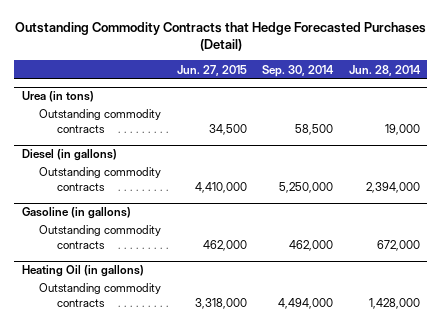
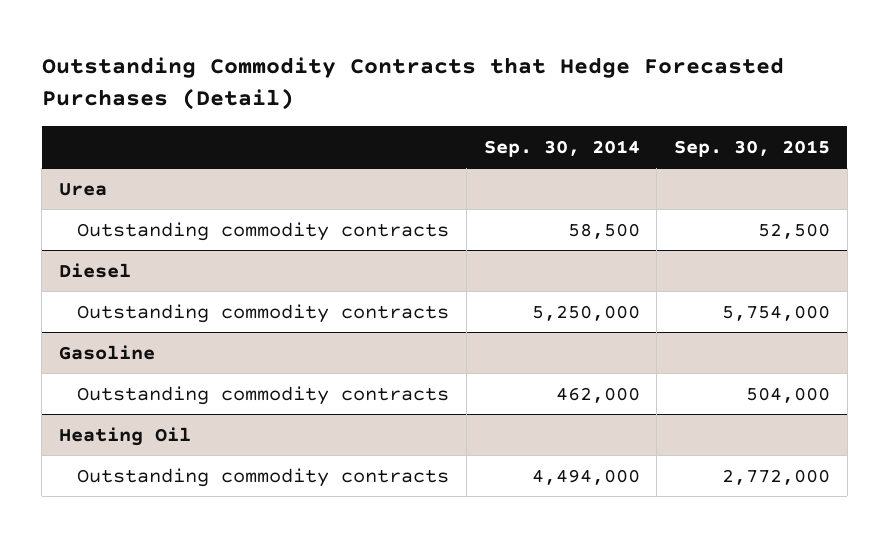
- | Jun. 27, 2015 | Sep. 30, 2014 | Jun. 28, 2014
+ | Sep. 30, 2014 | Sep. 30, 2015
- Urea (in tons)
+ Urea
- Diesel (in gallons)
+ Diesel
- Gasoline (in gallons)
+ Gasoline
- Heating Oil (in gallons)
+ Heating Oil

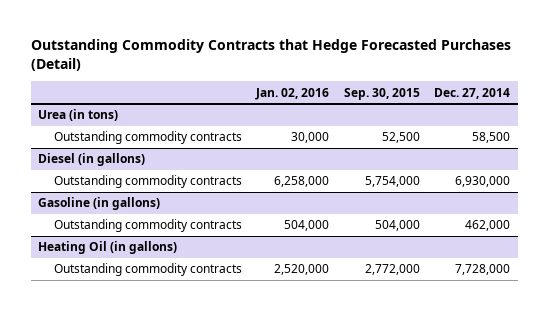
- | Sep. 30, 2014 | Sep. 30, 2015
+ | Jan. 02, 2016 | Sep. 30, 2015 | Dec. 27, 2014
- Urea
+ Urea (in tons)
- Diesel
+ Diesel (in gallons)
- Gasoline
+ Gasoline (in gallons)
- Heating Oil
+ Heating Oil (in gallons)

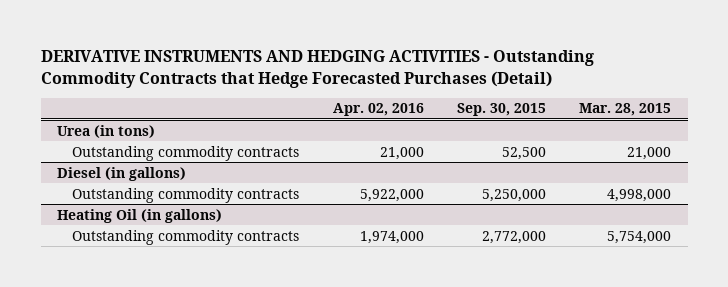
- Outstanding Commodity Contracts that Hedge Forecasted Purchases (Detail)
+ DERIVATIVE INSTRUMENTS AND HEDGING ACTIVITIES - Outstanding Commodity Contracts that Hedge Forecasted Purchases (Detail)
- | Jan. 02, 2016 | Sep. 30, 2015 | Dec. 27, 2014
+ | Apr. 02, 2016 | Sep. 30, 2015 | Mar. 28, 2015
@ Diesel (in gallons)
- Outstanding commodity contracts | 6,258,000 | 5,754,000 | 6,930,000
- Gasoline (in gallons)
- Outstanding commodity contracts | 504,000 | 504,000 | 462,000
@ Diesel (in gallons)
+ Outstanding commodity contracts | 5,922,000 | 5,250,000 | 4,998,000

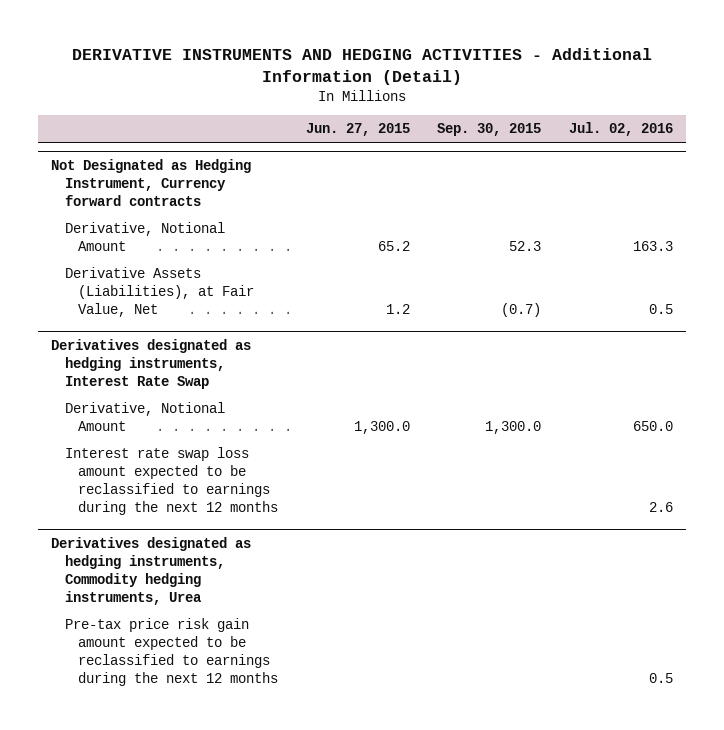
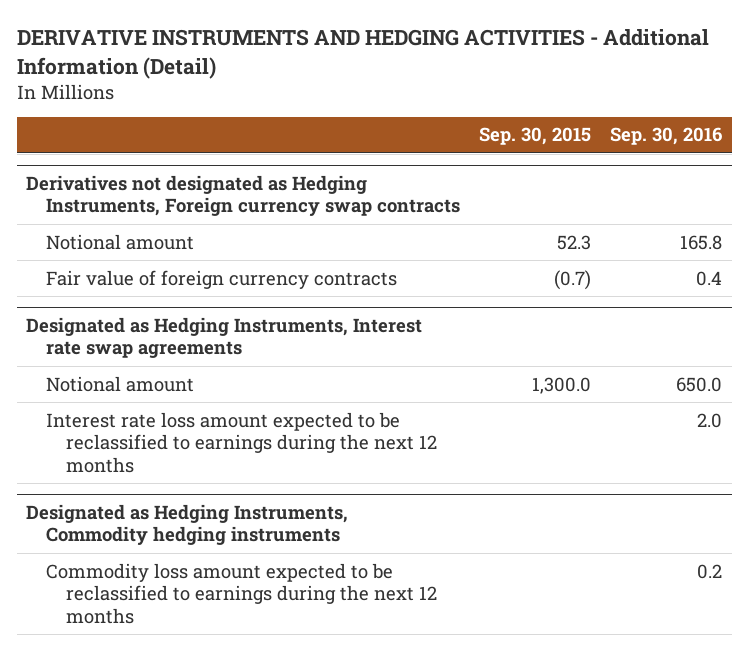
- | Jun. 27, 2015 | Sep. 30, 2015 | Jul. 02, 2016
+ | Sep. 30, 2015 | Sep. 30, 2016
- Not Designated as Hedging Instrument, Currency forward contracts
- Derivative, Notional Amount | 65.2 | 52.3 | 163.3
- Derivative Assets (Liabilities), at Fair Value, Net | 1.2 | (0.7) | 0.5
- Derivatives designated as hedging instruments, Interest Rate Swap
- Derivative, Notional Amount | 1,300.0 | 1,300.0 | 650.0
- Interest rate swap loss amount expected to be reclassified to earnings during the next 12 months | | | 2.6
- Derivatives designated as hedging instruments, Commodity hedging instruments, Urea
- Pre-tax price risk gain amount expected to be reclassified to earnings during the next 12 months | | | 0.5
+ Derivatives not designated as Hedging Instruments, Foreign currency swap contracts
+ Notional amount | 52.3 | 165.8
+ Fair value of foreign currency contracts | (0.7) | 0.4
+ Designated as Hedging Instruments, Interest rate swap agreements
+ Notional amount | 1,300.0 | 650.0
+ Interest rate loss amount expected to be reclassified to earnings during the next 12 months | | 2.0
+ Designated as Hedging Instruments, Commodity hedging instruments
+ Commodity loss amount expected to be reclassified to earnings during the next 12 months | | 0.2

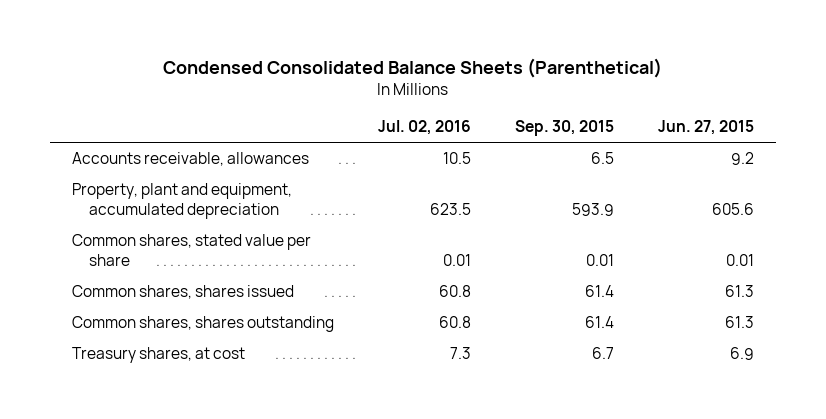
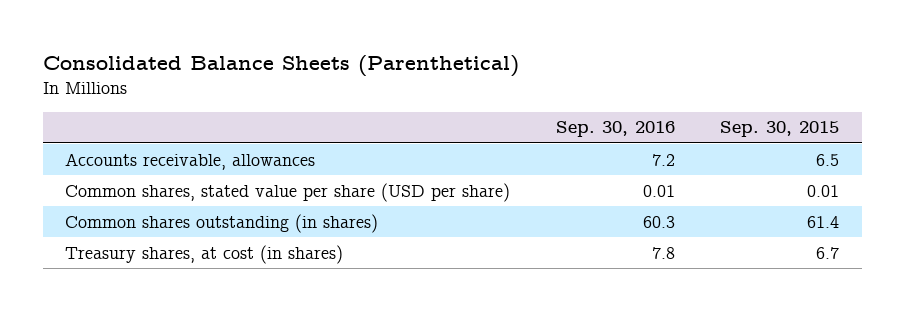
- Condensed Consolidated Balance Sheets (Parenthetical)
+ Consolidated Balance Sheets (Parenthetical)
- | Jul. 02, 2016 | Sep. 30, 2015 | Jun. 27, 2015
+ | Sep. 30, 2016 | Sep. 30, 2015
- Property, plant and equipment, accumulated depreciation | 623.5 | 593.9 | 605.6
- Common shares, stated value per share | 0.01 | 0.01 | 0.01
- Common shares, shares issued | 60.8 | 61.4 | 61.3
- Common shares, shares outstanding | 60.8 | 61.4 | 61.3
- Treasury shares, at cost | 7.3 | 6.7 | 6.9
+ Common shares, stated value per share (USD per share) | 0.01 | 0.01
+ Common shares outstanding (in shares) | 60.3 | 61.4
+ Treasury shares, at cost (in shares) | 7.8 | 6.7

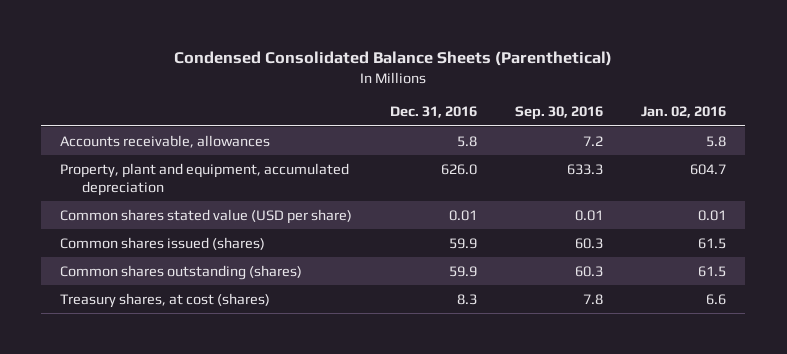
- Consolidated Balance Sheets (Parenthetical)
+ Condensed Consolidated Balance Sheets (Parenthetical)
- | Sep. 30, 2016 | Sep. 30, 2015
+ | Dec. 31, 2016 | Sep. 30, 2016 | Jan. 02, 2016
- Common shares, stated value per share (USD per share) | 0.01 | 0.01
- Common shares outstanding (in shares) | 60.3 | 61.4
- Treasury shares, at cost (in shares) | 7.8 | 6.7
+ Property, plant and equipment, accumulated depreciation | 626.0 | 633.3 | 604.7
+ Common shares stated value (USD per share) | 0.01 | 0.01 | 0.01
+ Common shares issued (shares) | 59.9 | 60.3 | 61.5
+ Common shares outstanding (shares) | 59.9 | 60.3 | 61.5
+ Treasury shares, at cost (shares) | 8.3 | 7.8 | 6.6

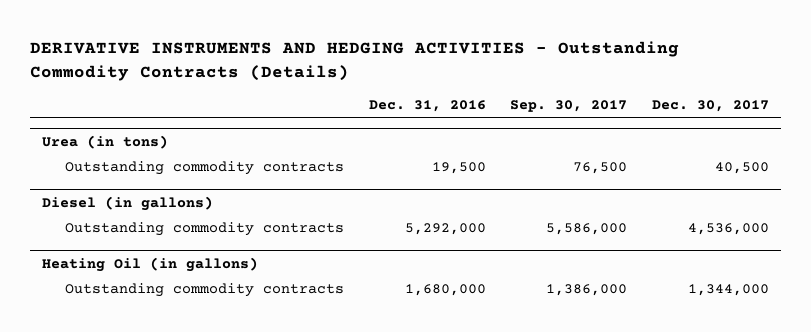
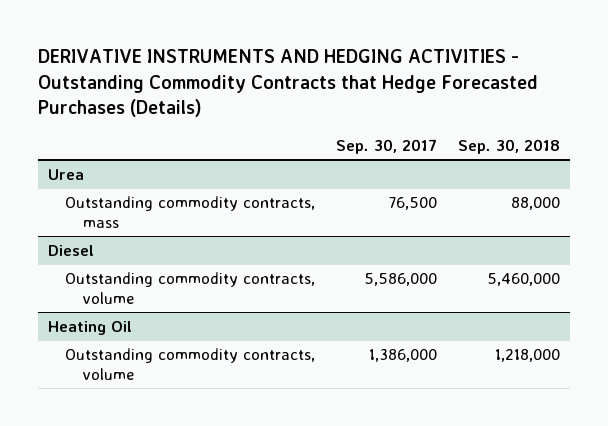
- DERIVATIVE INSTRUMENTS AND HEDGING ACTIVITIES - Outstanding Commodity Contracts (Details)
+ DERIVATIVE INSTRUMENTS AND HEDGING ACTIVITIES - Outstanding Commodity Contracts that Hedge Forecasted Purchases (Details)
- | Dec. 31, 2016 | Sep. 30, 2017 | Dec. 30, 2017
+ | Sep. 30, 2017 | Sep. 30, 2018
- Urea (in tons)
- Outstanding commodity contracts | 19,500 | 76,500 | 40,500
- Diesel (in gallons)
- Outstanding commodity contracts | 5,292,000 | 5,586,000 | 4,536,000
- Heating Oil (in gallons)
- Outstanding commodity contracts | 1,680,000 | 1,386,000 | 1,344,000
+ Urea
+ Outstanding commodity contracts, mass | 76,500 | 88,000
+ Diesel
+ Outstanding commodity contracts, volume | 5,586,000 | 5,460,000
+ Heating Oil
+ Outstanding commodity contracts, volume | 1,386,000 | 1,218,000

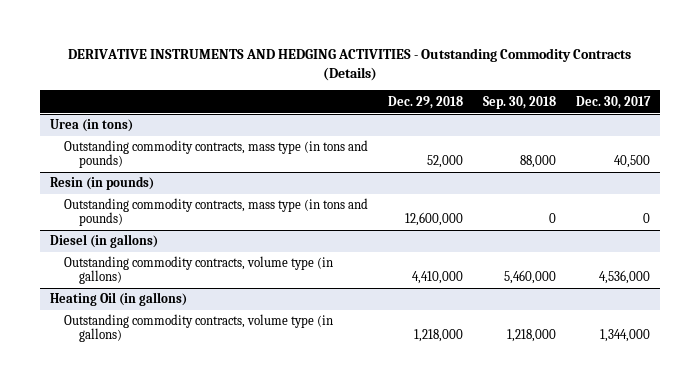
- DERIVATIVE INSTRUMENTS AND HEDGING ACTIVITIES - Outstanding Commodity Contracts that Hedge Forecasted Purchases (Details)
+ DERIVATIVE INSTRUMENTS AND HEDGING ACTIVITIES - Outstanding Commodity Contracts (Details)
- | Sep. 30, 2017 | Sep. 30, 2018
+ | Dec. 29, 2018 | Sep. 30, 2018 | Dec. 30, 2017
- Urea
- Outstanding commodity contracts, mass | 76,500 | 88,000
- Diesel
- Outstanding commodity contracts, volume | 5,586,000 | 5,460,000
- Heating Oil
- Outstanding commodity contracts, volume | 1,386,000 | 1,218,000
+ Urea (in tons)
+ Outstanding commodity contracts, mass type (in tons and pounds) | 52,000 | 88,000 | 40,500
+ Resin (in pounds)
+ Outstanding commodity contracts, mass type (in tons and pounds) | 12,600,000 | 0 | 0
+ Diesel (in gallons)
+ Outstanding commodity contracts, volume type (in gallons) | 4,410,000 | 5,460,000 | 4,536,000
+ Heating Oil (in gallons)
+ Outstanding commodity contracts, volume type (in gallons) | 1,218,000 | 1,218,000 | 1,344,000

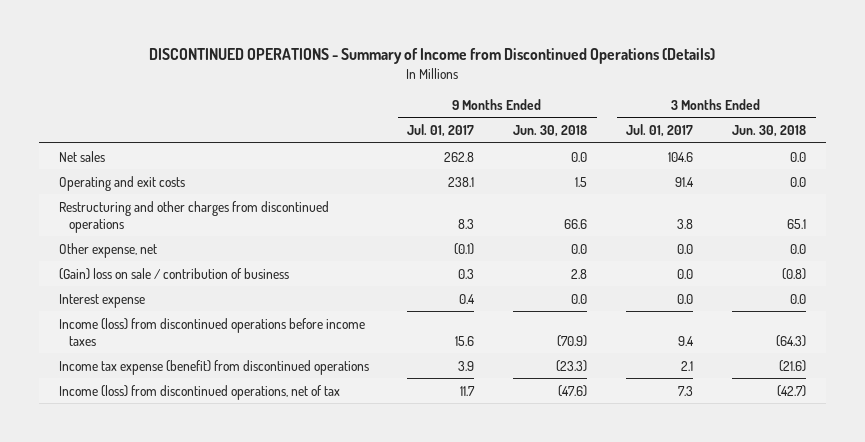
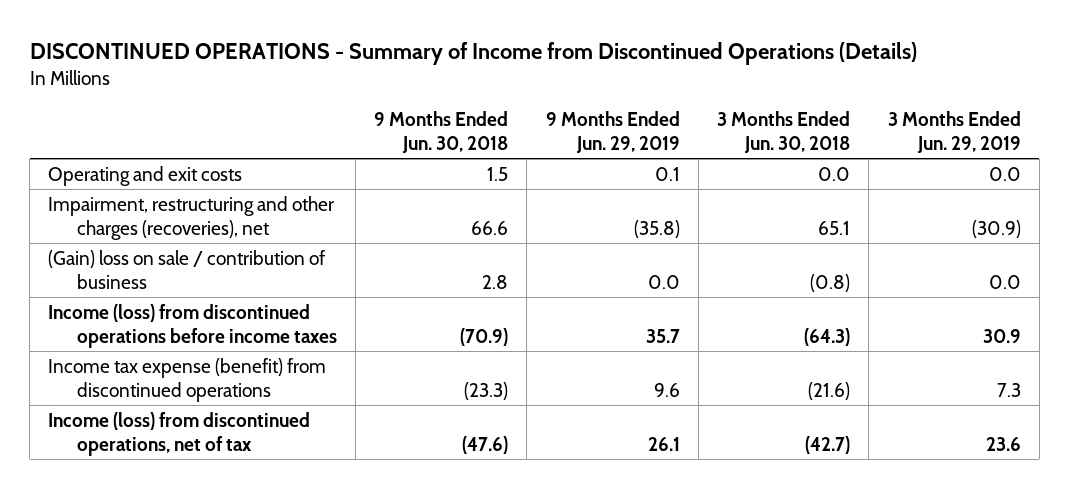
- | 9 Months Ended Jul. 01, 2017 | 9 Months Ended Jun. 30, 2018 | 3 Months Ended Jul. 01, 2017 | 3 Months Ended Jun. 30, 2018
+ | 9 Months Ended Jun. 30, 2018 | 9 Months Ended Jun. 29, 2019 | 3 Months Ended Jun. 30, 2018 | 3 Months Ended Jun. 29, 2019
- Net sales | 262.8 | 0.0 | 104.6 | 0.0
- Restructuring and other charges from discontinued operations | 8.3 | 66.6 | 3.8 | 65.1
- Other expense, net | (0.1) | 0.0 | 0.0 | 0.0
+ Impairment, restructuring and other charges (recoveries), net | 66.6 | (35.8) | 65.1 | (30.9)
- Interest expense | 0.4 | 0.0 | 0.0 | 0.0

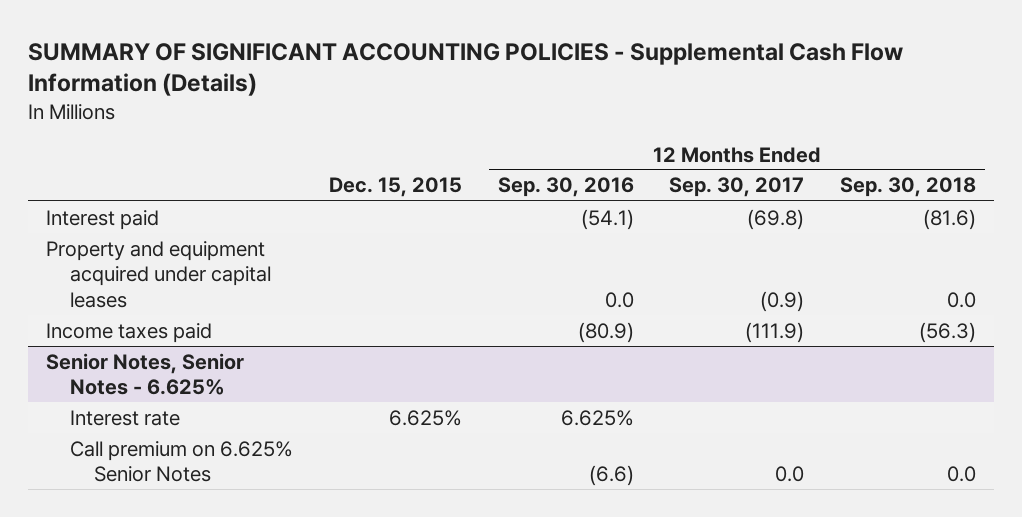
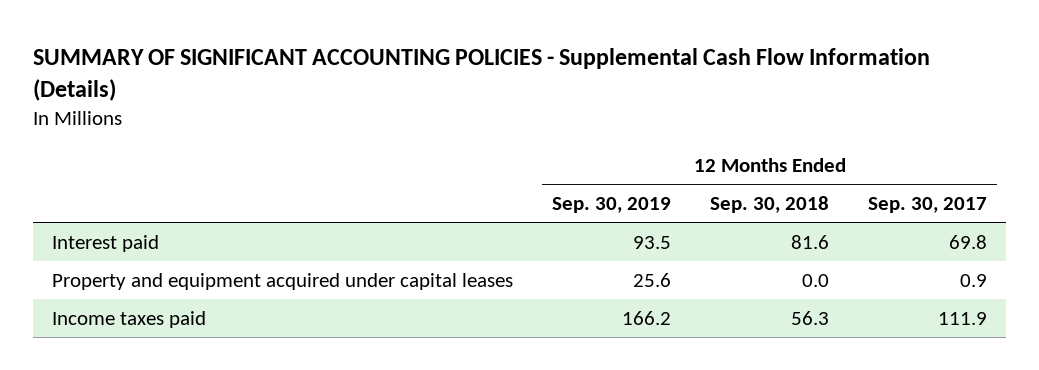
- | Dec. 15, 2015 | 12 Months Ended Sep. 30, 2016 | 12 Months Ended Sep. 30, 2017 | 12 Months Ended Sep. 30, 2018
+ | 12 Months Ended Sep. 30, 2019 | 12 Months Ended Sep. 30, 2018 | 12 Months Ended Sep. 30, 2017
- Interest paid | | (54.1) | (69.8) | (81.6)
- Property and equipment acquired under capital leases | | 0.0 | (0.9) | 0.0
- Income taxes paid | | (80.9) | (111.9) | (56.3)
- Senior Notes, Senior Notes - 6.625%
- Interest rate | 6.625% | 6.625% | |
- Call premium on 6.625% Senior Notes | | (6.6) | 0.0 | 0.0
+ Interest paid | 93.5 | 81.6 | 69.8
+ Property and equipment acquired under capital leases | 25.6 | 0.0 | 0.9
+ Income taxes paid | 166.2 | 56.3 | 111.9

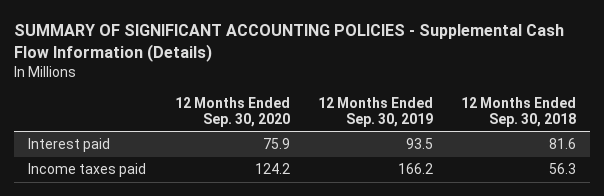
- | 12 Months Ended Sep. 30, 2019 | 12 Months Ended Sep. 30, 2018 | 12 Months Ended Sep. 30, 2017
+ | 12 Months Ended Sep. 30, 2020 | 12 Months Ended Sep. 30, 2019 | 12 Months Ended Sep. 30, 2018
- Property and equipment acquired under capital leases | 25.6 | 0.0 | 0.9

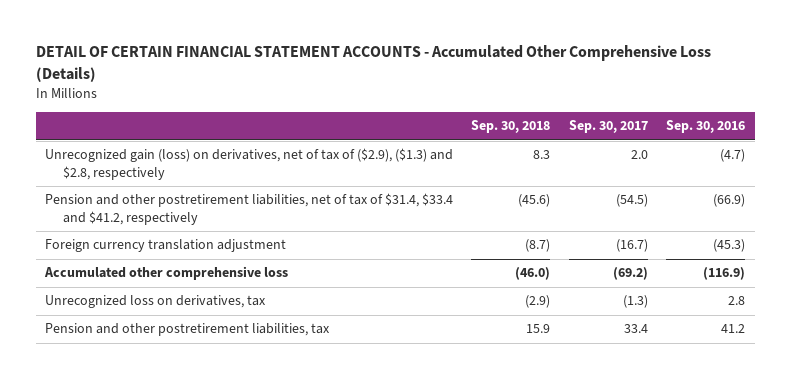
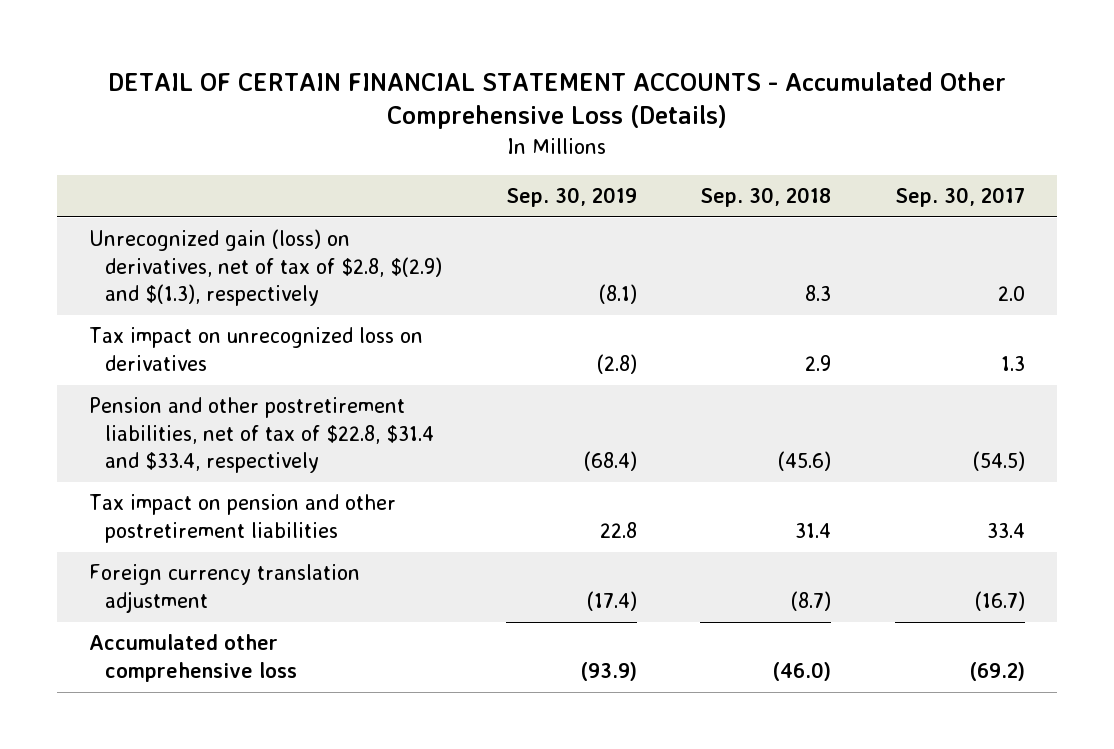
- | Sep. 30, 2018 | Sep. 30, 2017 | Sep. 30, 2016
+ | Sep. 30, 2019 | Sep. 30, 2018 | Sep. 30, 2017
- Unrecognized gain (loss) on derivatives, net of tax of ($2.9), ($1.3) and $2.8, respectively | 8.3 | 2.0 | (4.7)
- Pension and other postretirement liabilities, net of tax of $31.4, $33.4 and $41.2, respectively | (45.6) | (54.5) | (66.9)
+ Unrecognized gain (loss) on derivatives, net of tax of $2.8, $(2.9) and $(1.3), respectively | (8.1) | 8.3 | 2.0
+ Tax impact on unrecognized loss on derivatives | (2.8) | 2.9 | 1.3
+ Pension and other postretirement liabilities, net of tax of $22.8, $31.4 and $33.4, respectively | (68.4) | (45.6) | (54.5)
+ Tax impact on pension and other postretirement liabilities | 22.8 | 31.4 | 33.4
- Unrecognized loss on derivatives, tax | (2.9) | (1.3) | 2.8
- Pension and other postretirement liabilities, tax | 15.9 | 33.4 | 41.2

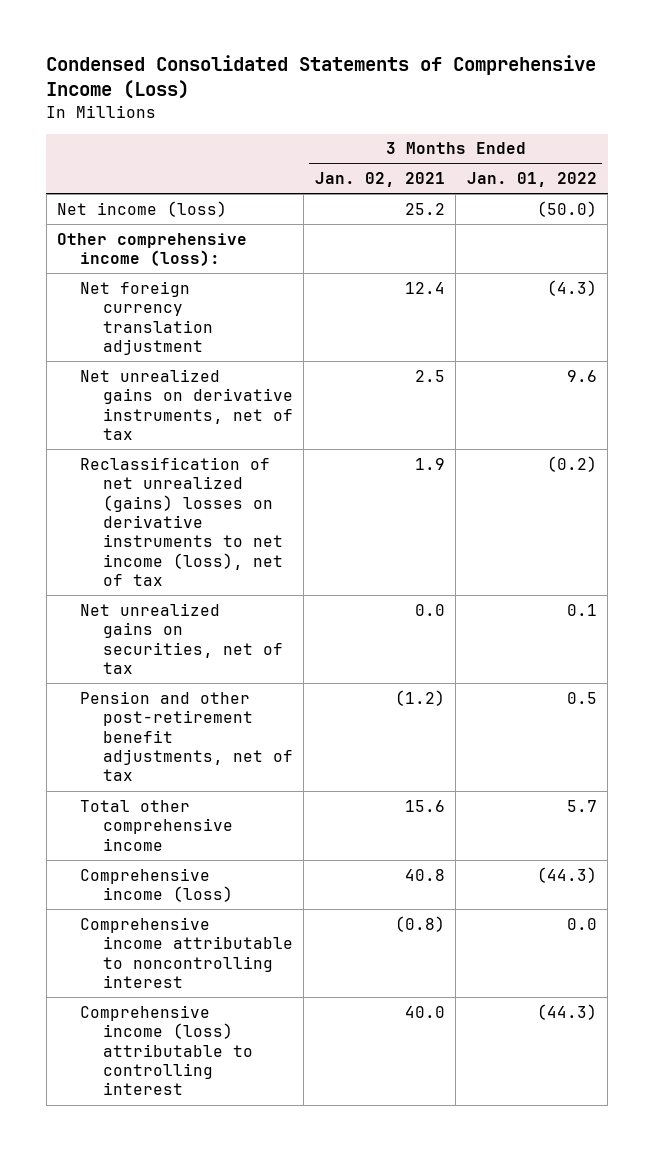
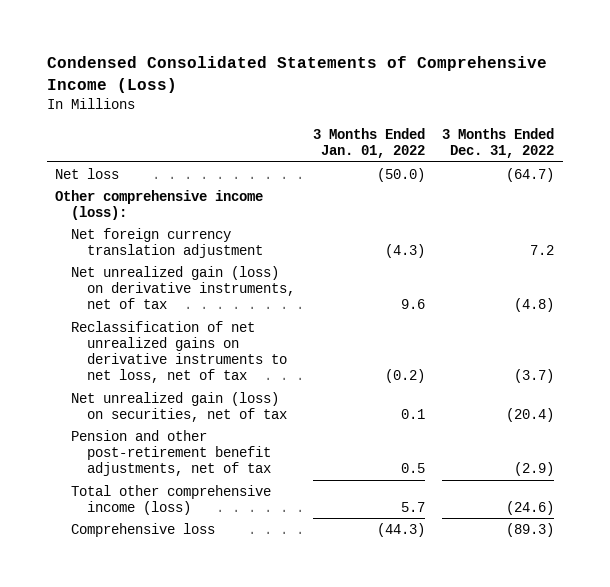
- | 3 Months Ended Jan. 02, 2021 | 3 Months Ended Jan. 01, 2022
+ | 3 Months Ended Jan. 01, 2022 | 3 Months Ended Dec. 31, 2022
- Net income (loss) | 25.2 | (50.0)
+ Net loss | (50.0) | (64.7)
- Net unrealized gains on derivative instruments, net of tax | 2.5 | 9.6
- Reclassification of net unrealized (gains) losses on derivative instruments to net income (loss), net of tax | 1.9 | (0.2)
- Net unrealized gains on securities, net of tax | 0.0 | 0.1
+ Net unrealized gain (loss) on derivative instruments, net of tax | 9.6 | (4.8)
+ Reclassification of net unrealized gains on derivative instruments to net loss, net of tax | (0.2) | (3.7)
+ Net unrealized gain (loss) on securities, net of tax | 0.1 | (20.4)
- Total other comprehensive income | 15.6 | 5.7
- Comprehensive income (loss) | 40.8 | (44.3)
- Comprehensive income attributable to noncontrolling interest | (0.8) | 0.0
- Comprehensive income (loss) attributable to controlling interest | 40.0 | (44.3)
+ Total other comprehensive income (loss) | 5.7 | (24.6)
+ Comprehensive loss | (44.3) | (89.3)

